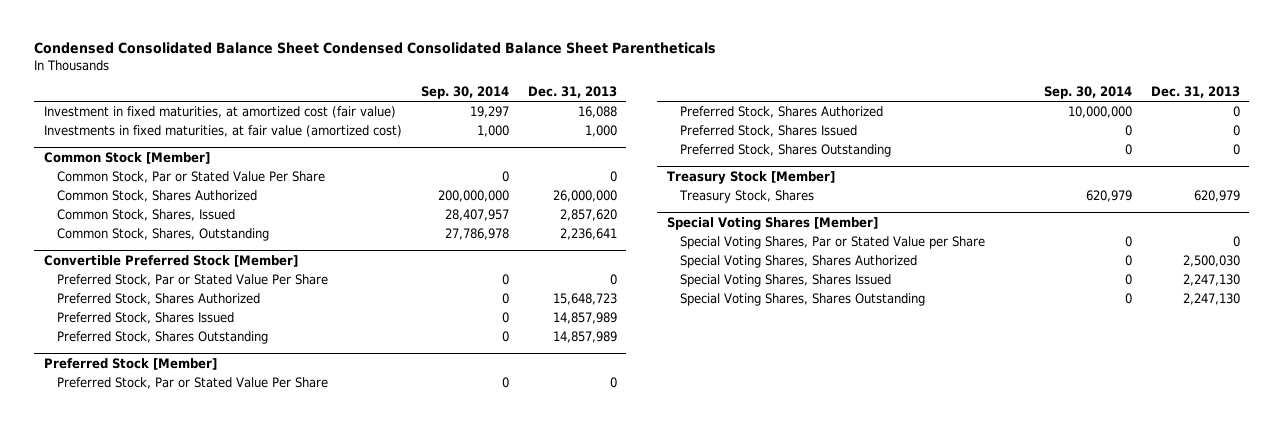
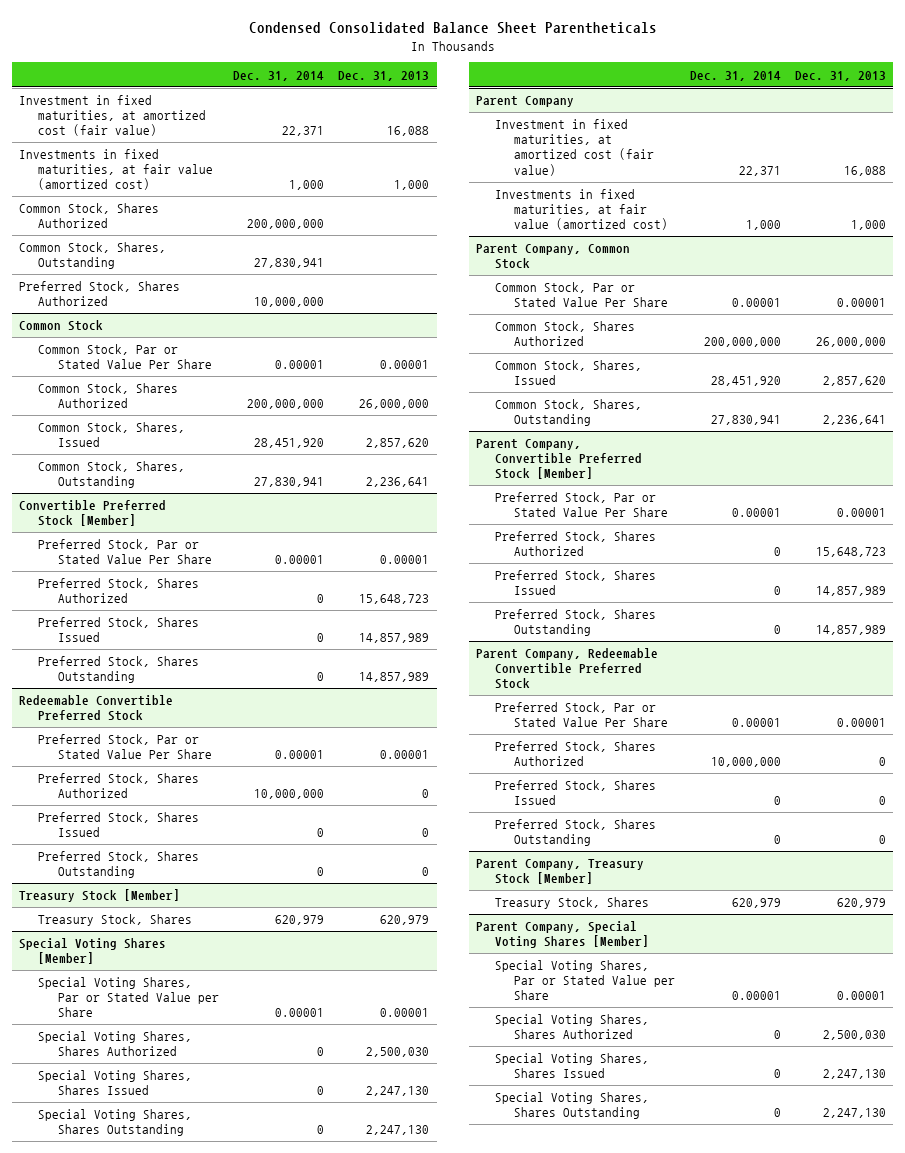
- Condensed Consolidated Balance Sheet Condensed Consolidated Balance Sheet Parentheticals
+ Condensed Consolidated Balance Sheet Parentheticals
- | Sep. 30, 2014 | Dec. 31, 2013
+ | Dec. 31, 2014 | Dec. 31, 2013
- Common Stock [Member]
- Common Stock, Par or Stated Value Per Share | 0 | 0
+ Common Stock, Shares Authorized | 200,000,000 |
+ Common Stock, Shares, Outstanding | 27,830,941 |
+ Preferred Stock, Shares Authorized | 10,000,000 |
+ Common Stock
+ Common Stock, Par or Stated Value Per Share | 0.00001 | 0.00001
@ Convertible Preferred Stock [Member]
- Preferred Stock, Par or Stated Value Per Share | 0 | 0
+ Preferred Stock, Par or Stated Value Per Share | 0.00001 | 0.00001
- Preferred Stock [Member]
- Preferred Stock, Par or Stated Value Per Share | 0 | 0
+ Redeemable Convertible Preferred Stock
+ Preferred Stock, Par or Stated Value Per Share | 0.00001 | 0.00001
@ Special Voting Shares [Member]
- Special Voting Shares, Par or Stated Value per Share | 0 | 0
+ Special Voting Shares, Par or Stated Value per Share | 0.00001 | 0.00001
+ Parent Company
+ Investment in fixed maturities, at amortized cost (fair value) | 22,371 | 16,088
+ Investments in fixed maturities, at fair value (amortized cost) | 1,000 | 1,000
+ Parent Company, Common Stock
+ Common Stock, Par or Stated Value Per Share | 0.00001 | 0.00001
+ Common Stock, Shares Authorized | 200,000,000 | 26,000,000
+ Common Stock, Shares, Issued | 28,451,920 | 2,857,620
+ Common Stock, Shares, Outstanding | 27,830,941 | 2,236,641
+ Parent Company, Convertible Preferred Stock [Member]
+ Preferred Stock, Par or Stated Value Per Share | 0.00001 | 0.00001
+ Preferred Stock, Shares Authorized | 0 | 15,648,723
+ Preferred Stock, Shares Issued | 0 | 14,857,989
+ Preferred Stock, Shares Outstanding | 0 | 14,857,989
+ Parent Company, Redeemable Convertible Preferred Stock
+ Preferred Stock, Par or Stated Value Per Share | 0.00001 | 0.00001
+ Preferred Stock, Shares Authorized | 10,000,000 | 0
+ Preferred Stock, Shares Issued | 0 | 0
+ Preferred Stock, Shares Outstanding | 0 | 0
+ Parent Company, Treasury Stock [Member]
+ Treasury Stock, Shares | 620,979 | 620,979
+ Parent Company, Special Voting Shares [Member]
+ Special Voting Shares, Par or Stated Value per Share | 0.00001 | 0.00001
+ Special Voting Shares, Shares Authorized | 0 | 2,500,030
+ Special Voting Shares, Shares Issued | 0 | 2,247,130
+ Special Voting Shares, Shares Outstanding | 0 | 2,247,130

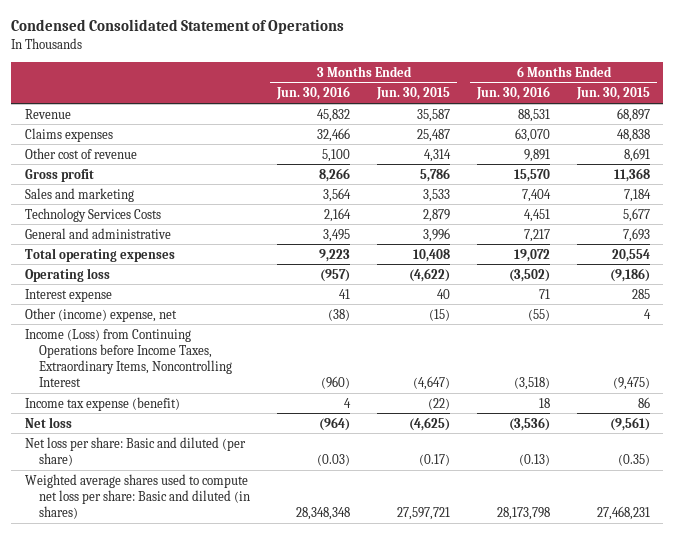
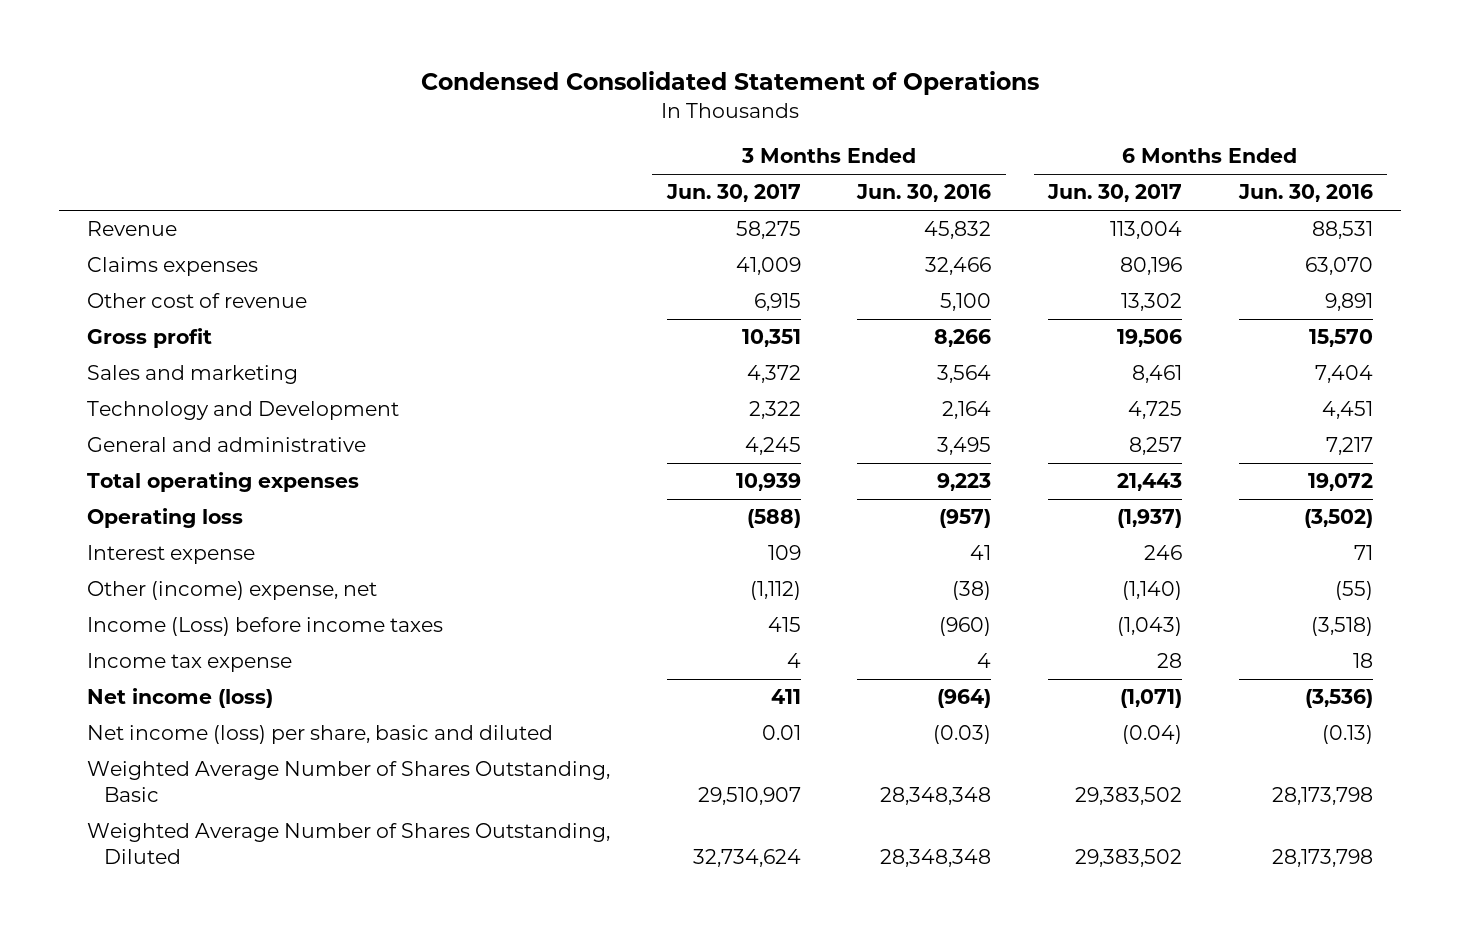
- | 3 Months Ended Jun. 30, 2016 | 3 Months Ended Jun. 30, 2015 | 6 Months Ended Jun. 30, 2016 | 6 Months Ended Jun. 30, 2015
+ | 3 Months Ended Jun. 30, 2017 | 3 Months Ended Jun. 30, 2016 | 6 Months Ended Jun. 30, 2017 | 6 Months Ended Jun. 30, 2016
- Technology Services Costs | 2,164 | 2,879 | 4,451 | 5,677
+ Technology and Development | 2,322 | 2,164 | 4,725 | 4,451
- Income (Loss) from Continuing Operations before Income Taxes, Extraordinary Items, Noncontrolling Interest | (960) | (4,647) | (3,518) | (9,475)
- Income tax expense (benefit) | 4 | (22) | 18 | 86
- Net loss | (964) | (4,625) | (3,536) | (9,561)
- Net loss per share: Basic and diluted (per share) | (0.03) | (0.17) | (0.13) | (0.35)
- Weighted average shares used to compute net loss per share: Basic and diluted (in shares) | 28,348,348 | 27,597,721 | 28,173,798 | 27,468,231
+ Income (Loss) before income taxes | 415 | (960) | (1,043) | (3,518)
+ Income tax expense | 4 | 4 | 28 | 18
+ Net income (loss) | 411 | (964) | (1,071) | (3,536)
+ Net income (loss) per share, basic and diluted | 0.01 | (0.03) | (0.04) | (0.13)
+ Weighted Average Number of Shares Outstanding, Basic | 29,510,907 | 28,348,348 | 29,383,502 | 28,173,798
+ Weighted Average Number of Shares Outstanding, Diluted | 32,734,624 | 28,348,348 | 29,383,502 | 28,173,798

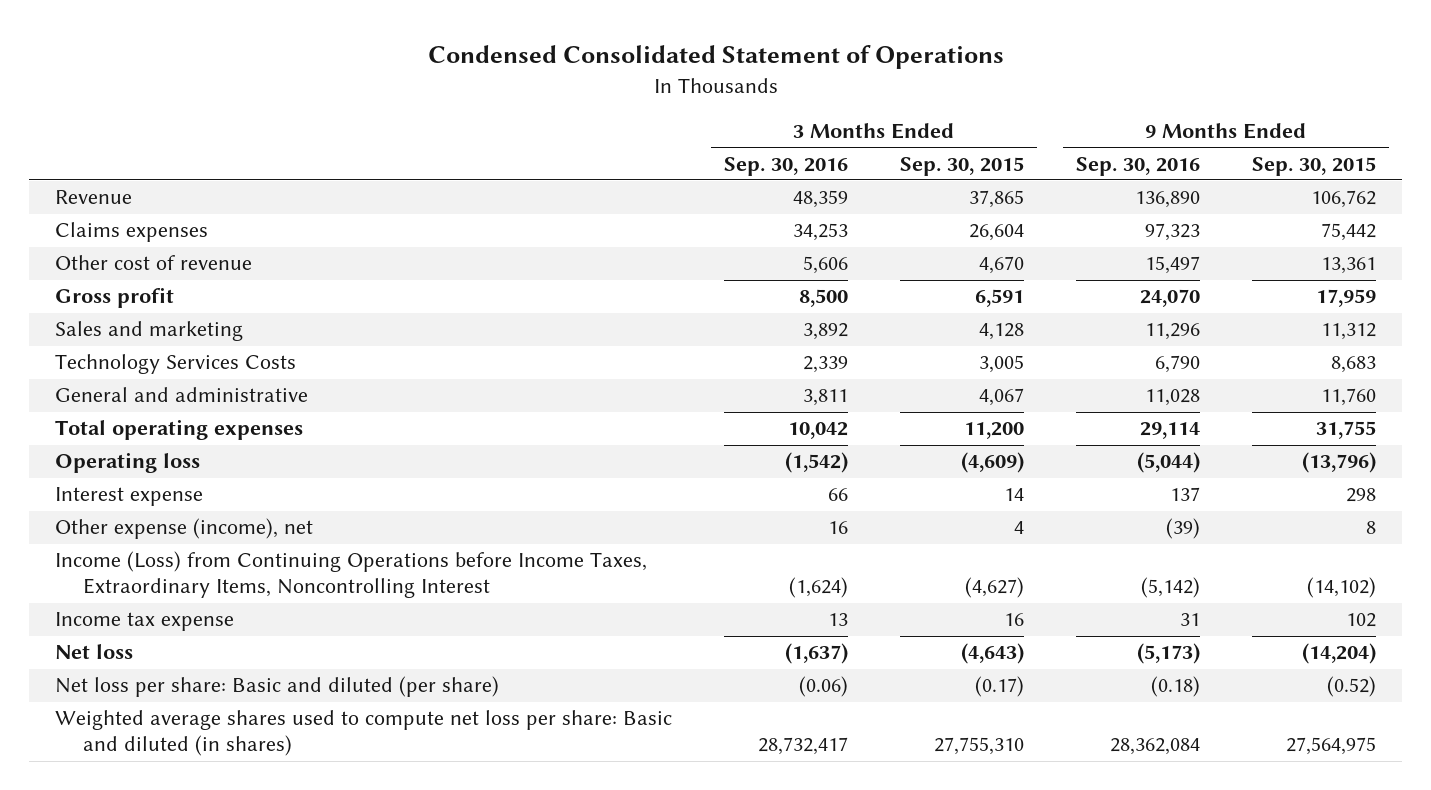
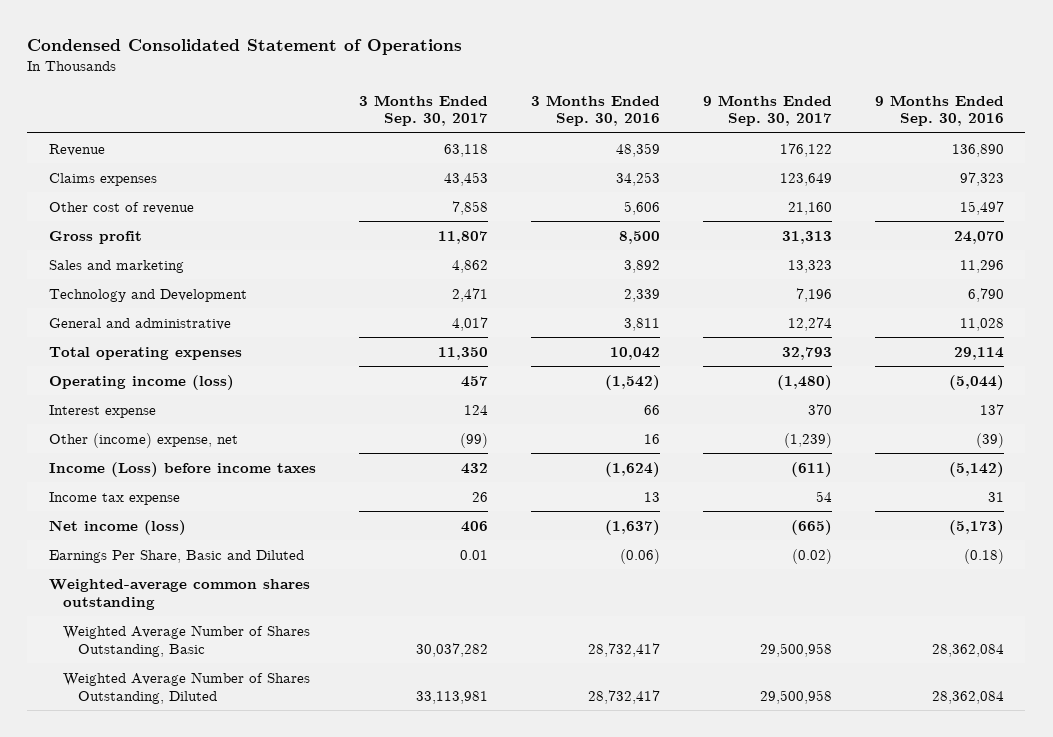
- | 3 Months Ended Sep. 30, 2016 | 3 Months Ended Sep. 30, 2015 | 9 Months Ended Sep. 30, 2016 | 9 Months Ended Sep. 30, 2015
+ | 3 Months Ended Sep. 30, 2017 | 3 Months Ended Sep. 30, 2016 | 9 Months Ended Sep. 30, 2017 | 9 Months Ended Sep. 30, 2016
- Technology Services Costs | 2,339 | 3,005 | 6,790 | 8,683
+ Technology and Development | 2,471 | 2,339 | 7,196 | 6,790
- Operating loss | (1,542) | (4,609) | (5,044) | (13,796)
+ Operating income (loss) | 457 | (1,542) | (1,480) | (5,044)
- Other expense (income), net | 16 | 4 | (39) | 8
- Income (Loss) from Continuing Operations before Income Taxes, Extraordinary Items, Noncontrolling Interest | (1,624) | (4,627) | (5,142) | (14,102)
+ Other (income) expense, net | (99) | 16 | (1,239) | (39)
+ Income (Loss) before income taxes | 432 | (1,624) | (611) | (5,142)
- Net loss | (1,637) | (4,643) | (5,173) | (14,204)
- Net loss per share: Basic and diluted (per share) | (0.06) | (0.17) | (0.18) | (0.52)
- Weighted average shares used to compute net loss per share: Basic and diluted (in shares) | 28,732,417 | 27,755,310 | 28,362,084 | 27,564,975
+ Net income (loss) | 406 | (1,637) | (665) | (5,173)
+ Earnings Per Share, Basic and Diluted | 0.01 | (0.06) | (0.02) | (0.18)
+ Weighted-average common shares outstanding
+ Weighted Average Number of Shares Outstanding, Basic | 30,037,282 | 28,732,417 | 29,500,958 | 28,362,084
+ Weighted Average Number of Shares Outstanding, Diluted | 33,113,981 | 28,732,417 | 29,500,958 | 28,362,084

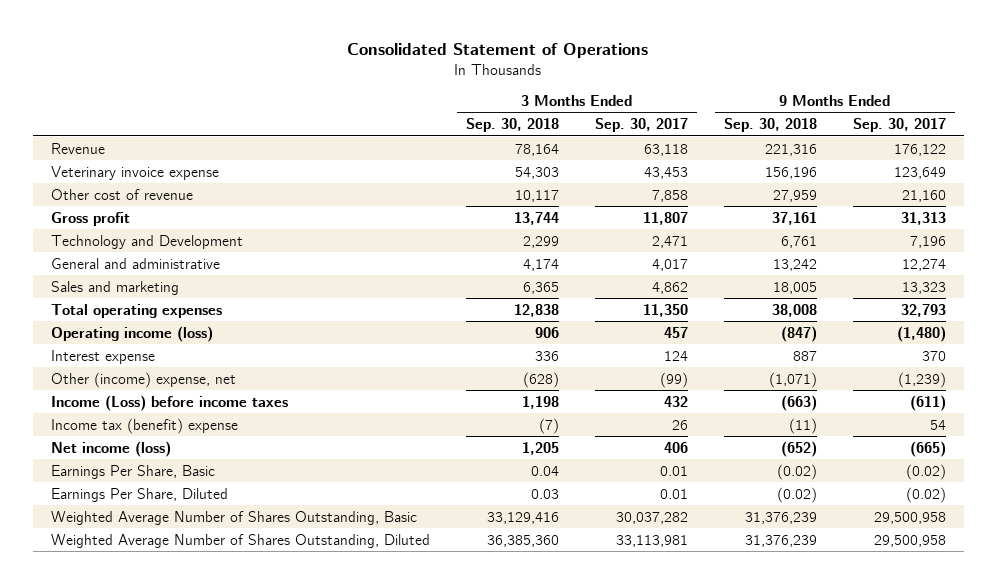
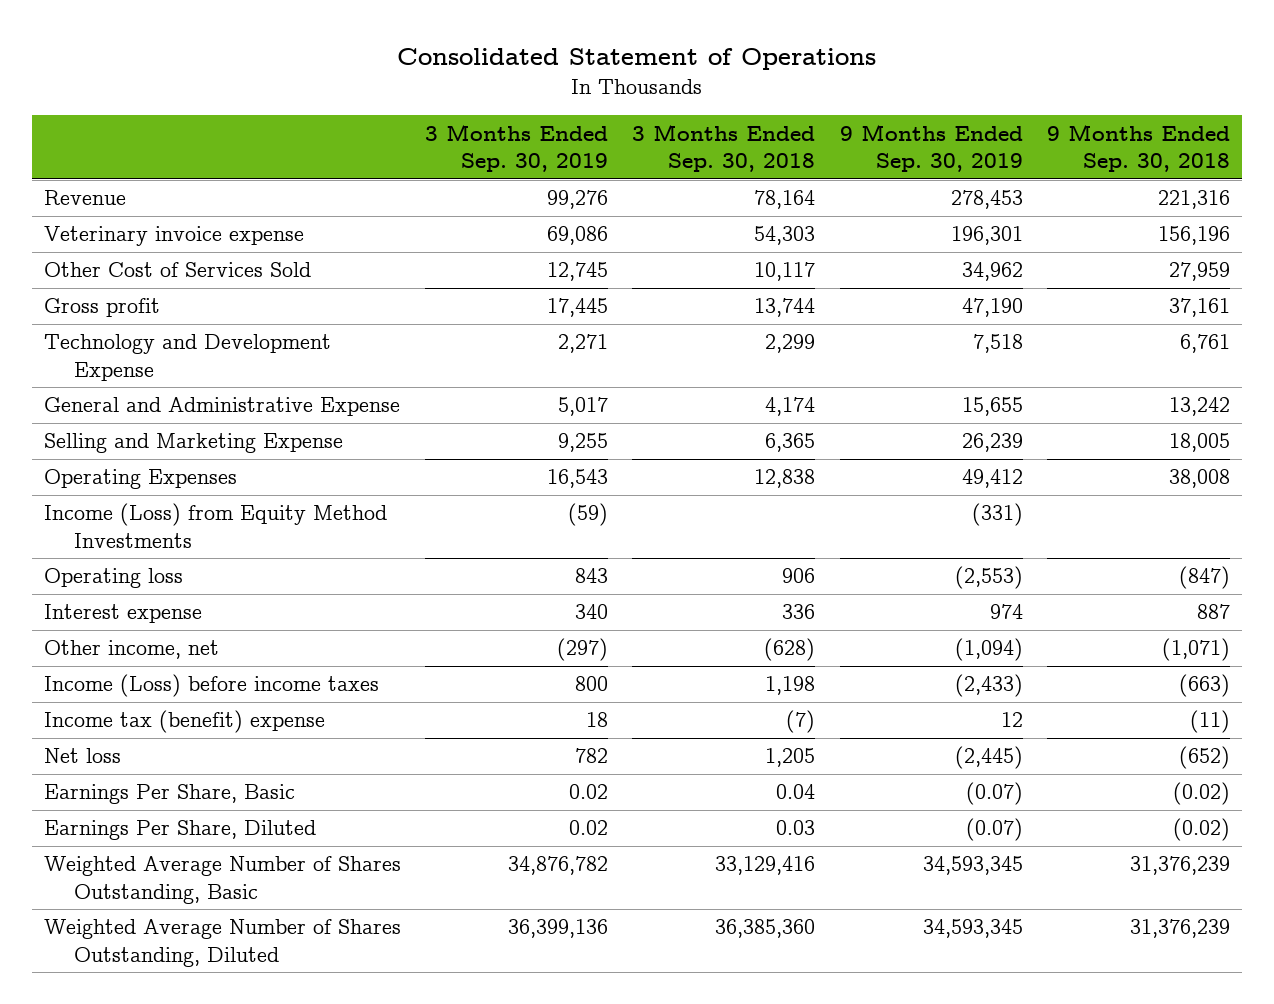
- | 3 Months Ended Sep. 30, 2018 | 3 Months Ended Sep. 30, 2017 | 9 Months Ended Sep. 30, 2018 | 9 Months Ended Sep. 30, 2017
+ | 3 Months Ended Sep. 30, 2019 | 3 Months Ended Sep. 30, 2018 | 9 Months Ended Sep. 30, 2019 | 9 Months Ended Sep. 30, 2018
- Other cost of revenue | 10,117 | 7,858 | 27,959 | 21,160
+ Other Cost of Services Sold | 12,745 | 10,117 | 34,962 | 27,959
- Technology and Development | 2,299 | 2,471 | 6,761 | 7,196
- General and administrative | 4,174 | 4,017 | 13,242 | 12,274
- Sales and marketing | 6,365 | 4,862 | 18,005 | 13,323
- Total operating expenses | 12,838 | 11,350 | 38,008 | 32,793
- Operating income (loss) | 906 | 457 | (847) | (1,480)
+ Technology and Development Expense | 2,271 | 2,299 | 7,518 | 6,761
+ General and Administrative Expense | 5,017 | 4,174 | 15,655 | 13,242
+ Selling and Marketing Expense | 9,255 | 6,365 | 26,239 | 18,005
+ Operating Expenses | 16,543 | 12,838 | 49,412 | 38,008
+ Income (Loss) from Equity Method Investments | (59) | | (331) |
+ Operating loss | 843 | 906 | (2,553) | (847)
- Other (income) expense, net | (628) | (99) | (1,071) | (1,239)
+ Other income, net | (297) | (628) | (1,094) | (1,071)
- Net income (loss) | 1,205 | 406 | (652) | (665)
+ Net loss | 782 | 1,205 | (2,445) | (652)

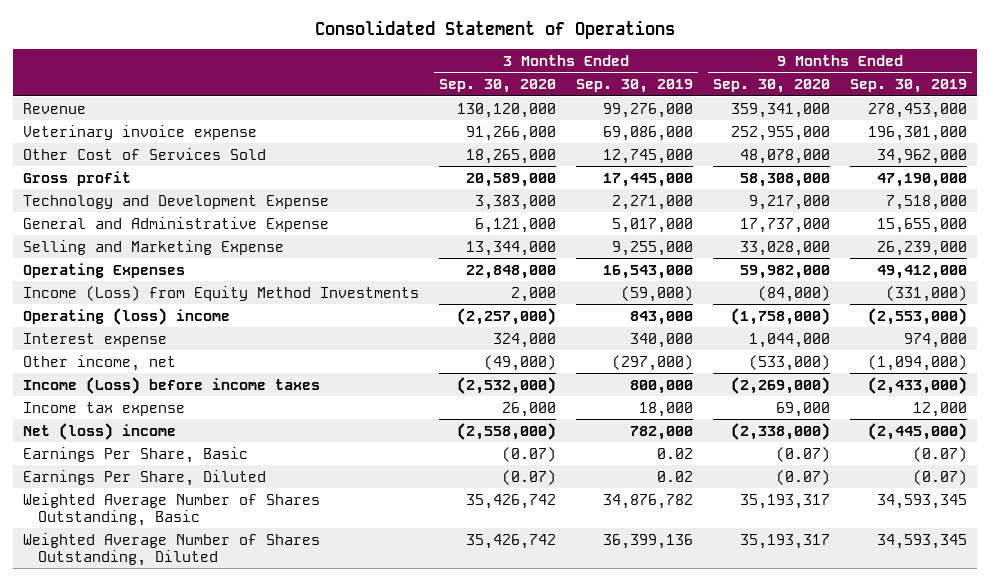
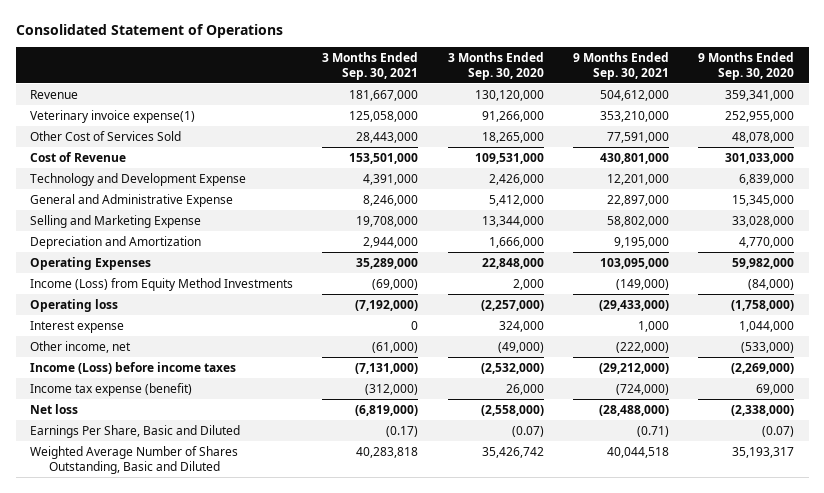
- | 3 Months Ended Sep. 30, 2020 | 3 Months Ended Sep. 30, 2019 | 9 Months Ended Sep. 30, 2020 | 9 Months Ended Sep. 30, 2019
+ | 3 Months Ended Sep. 30, 2021 | 3 Months Ended Sep. 30, 2020 | 9 Months Ended Sep. 30, 2021 | 9 Months Ended Sep. 30, 2020
- Veterinary invoice expense | 91,266,000 | 69,086,000 | 252,955,000 | 196,301,000
+ Veterinary invoice expense(1) | 125,058,000 | 91,266,000 | 353,210,000 | 252,955,000
- Gross profit | 20,589,000 | 17,445,000 | 58,308,000 | 47,190,000
- Technology and Development Expense | 3,383,000 | 2,271,000 | 9,217,000 | 7,518,000
- General and Administrative Expense | 6,121,000 | 5,017,000 | 17,737,000 | 15,655,000
+ Cost of Revenue | 153,501,000 | 109,531,000 | 430,801,000 | 301,033,000
+ Technology and Development Expense | 4,391,000 | 2,426,000 | 12,201,000 | 6,839,000
+ General and Administrative Expense | 8,246,000 | 5,412,000 | 22,897,000 | 15,345,000
+ Depreciation and Amortization | 2,944,000 | 1,666,000 | 9,195,000 | 4,770,000
- Operating (loss) income | (2,257,000) | 843,000 | (1,758,000) | (2,553,000)
+ Operating loss | (7,192,000) | (2,257,000) | (29,433,000) | (1,758,000)
- Income tax expense | 26,000 | 18,000 | 69,000 | 12,000
- Net (loss) income | (2,558,000) | 782,000 | (2,338,000) | (2,445,000)
- Earnings Per Share, Basic | (0.07) | 0.02 | (0.07) | (0.07)
- Earnings Per Share, Diluted | (0.07) | 0.02 | (0.07) | (0.07)
- Weighted Average Number of Shares Outstanding, Basic | 35,426,742 | 34,876,782 | 35,193,317 | 34,593,345
- Weighted Average Number of Shares Outstanding, Diluted | 35,426,742 | 36,399,136 | 35,193,317 | 34,593,345
+ Income tax expense (benefit) | (312,000) | 26,000 | (724,000) | 69,000
+ Net loss | (6,819,000) | (2,558,000) | (28,488,000) | (2,338,000)
+ Earnings Per Share, Basic and Diluted | (0.17) | (0.07) | (0.71) | (0.07)
+ Weighted Average Number of Shares Outstanding, Basic and Diluted | 40,283,818 | 35,426,742 | 40,044,518 | 35,193,317

